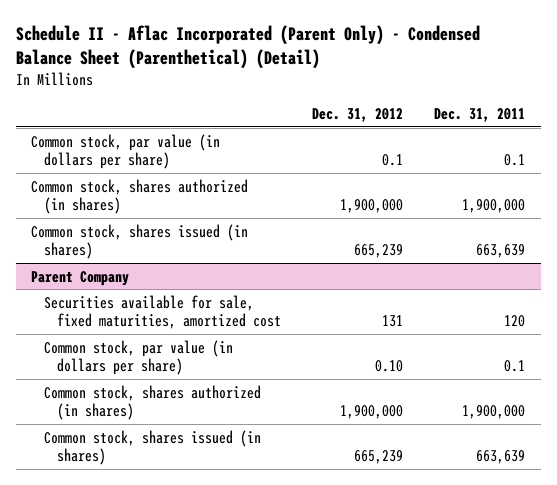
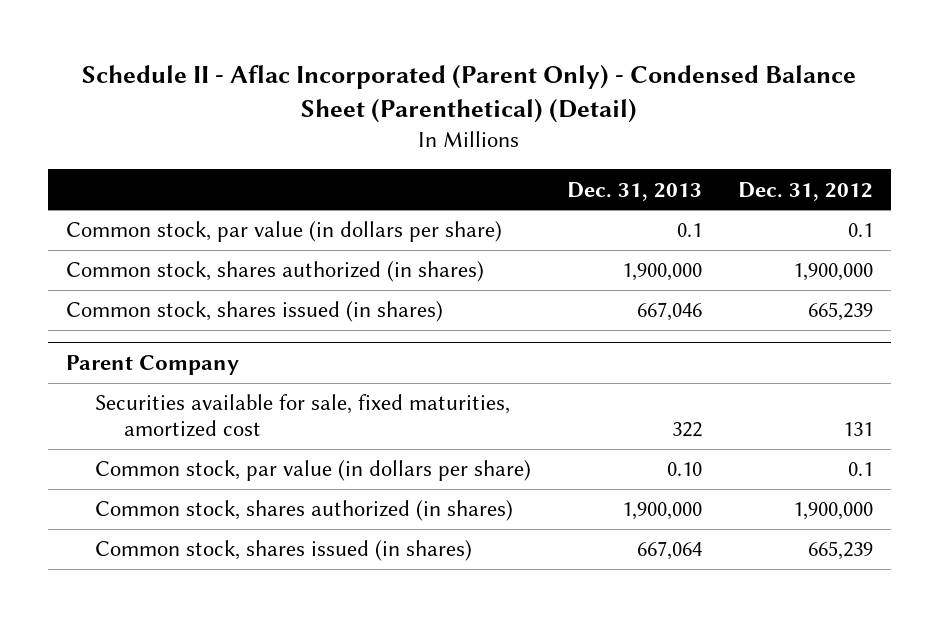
- | Dec. 31, 2012 | Dec. 31, 2011
+ | Dec. 31, 2013 | Dec. 31, 2012
@ Parent Company
- Common stock, par value (in dollars per share) | 0.10 | 0.1
+ Common stock, par value (in dollars per share) | 0.10 | 0.1

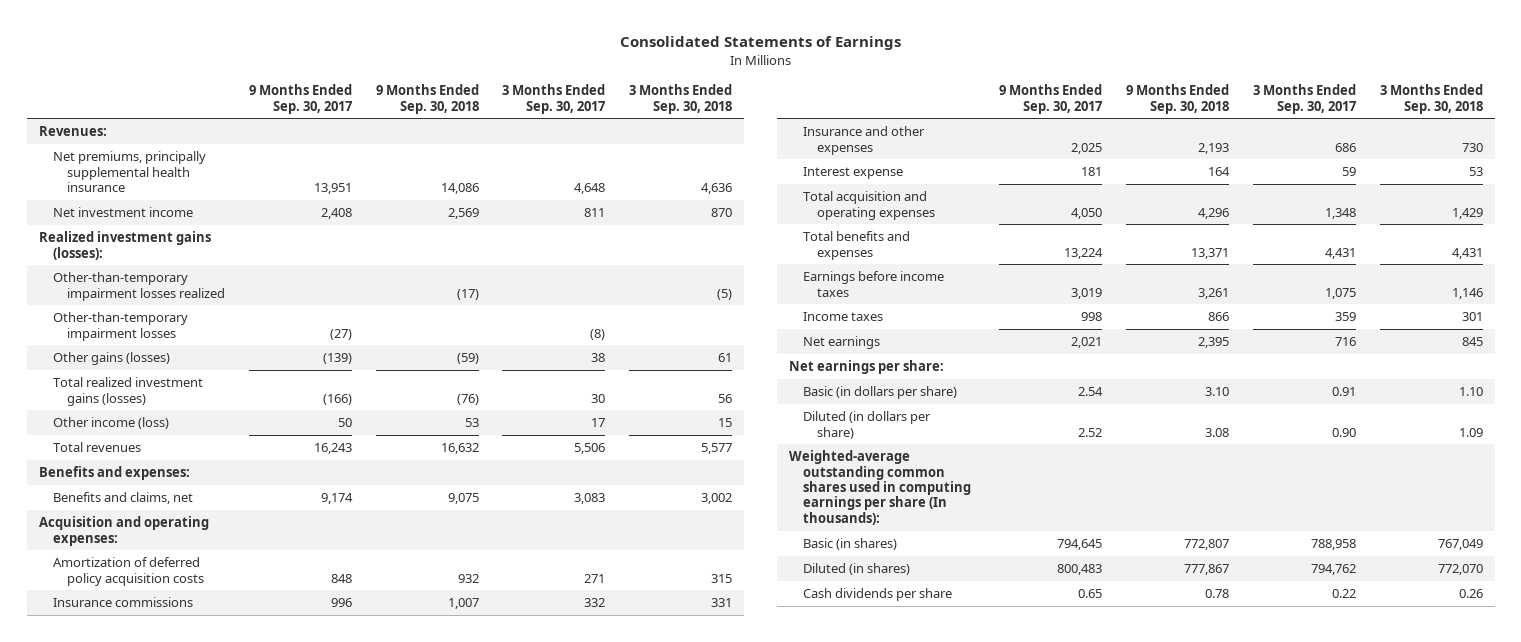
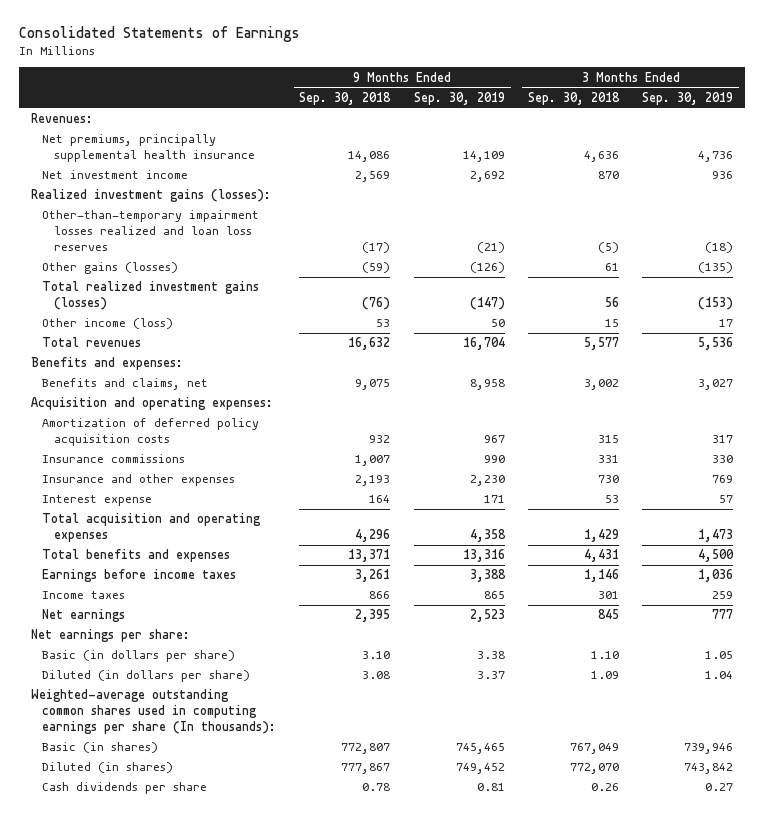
- | 9 Months Ended Sep. 30, 2017 | 9 Months Ended Sep. 30, 2018 | 3 Months Ended Sep. 30, 2017 | 3 Months Ended Sep. 30, 2018
+ | 9 Months Ended Sep. 30, 2018 | 9 Months Ended Sep. 30, 2019 | 3 Months Ended Sep. 30, 2018 | 3 Months Ended Sep. 30, 2019
- Other-than-temporary impairment losses realized | | (17) | | (5)
- Other-than-temporary impairment losses | (27) | | (8) |
+ Other-than-temporary impairment losses realized and loan loss reserves | (17) | (21) | (5) | (18)

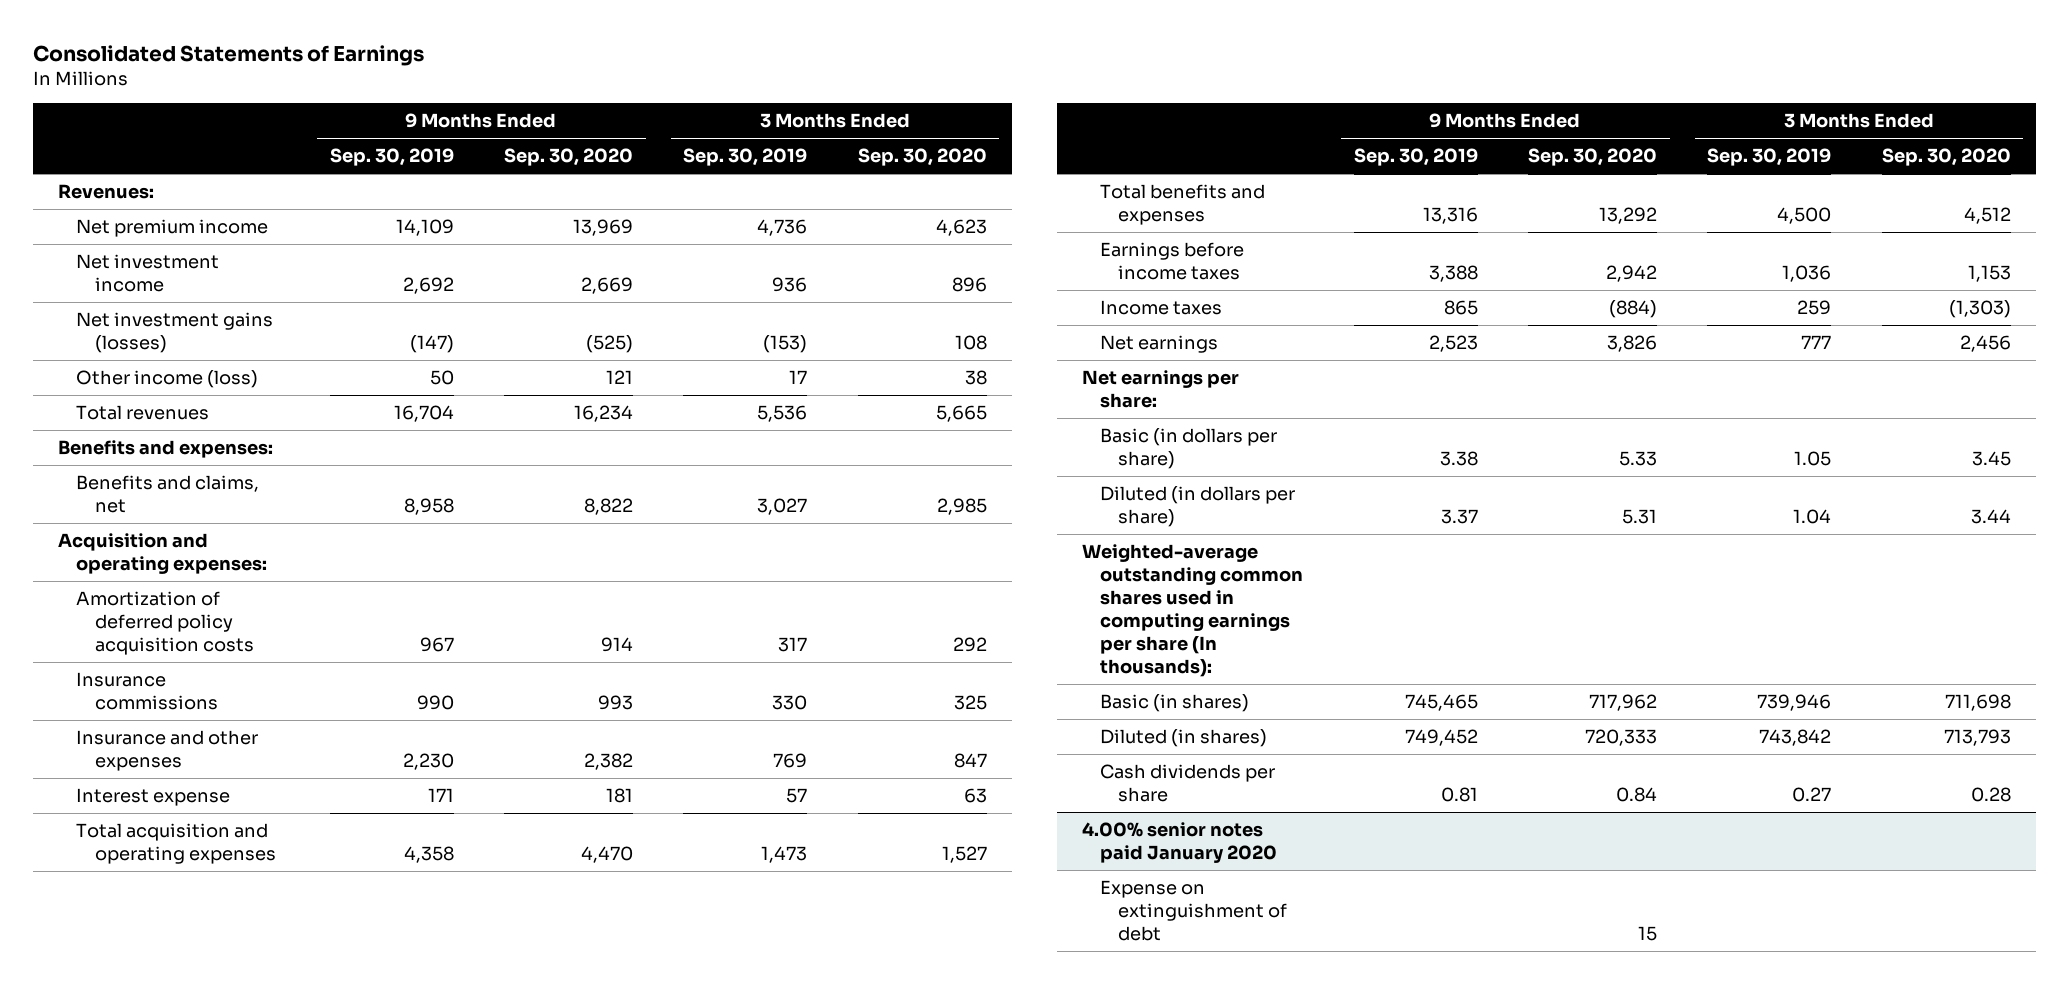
- | 9 Months Ended Sep. 30, 2018 | 9 Months Ended Sep. 30, 2019 | 3 Months Ended Sep. 30, 2018 | 3 Months Ended Sep. 30, 2019
+ | 9 Months Ended Sep. 30, 2019 | 9 Months Ended Sep. 30, 2020 | 3 Months Ended Sep. 30, 2019 | 3 Months Ended Sep. 30, 2020
- Net premiums, principally supplemental health insurance | 14,086 | 14,109 | 4,636 | 4,736
+ Net premium income | 14,109 | 13,969 | 4,736 | 4,623
- Realized investment gains (losses):
- Other-than-temporary impairment losses realized and loan loss reserves | (17) | (21) | (5) | (18)
- Other gains (losses) | (59) | (126) | 61 | (135)
- Total realized investment gains (losses) | (76) | (147) | 56 | (153)
+ Net investment gains (losses) | (147) | (525) | (153) | 108
+ 4.00% senior notes paid January 2020
+ Expense on extinguishment of debt | | 15 | |

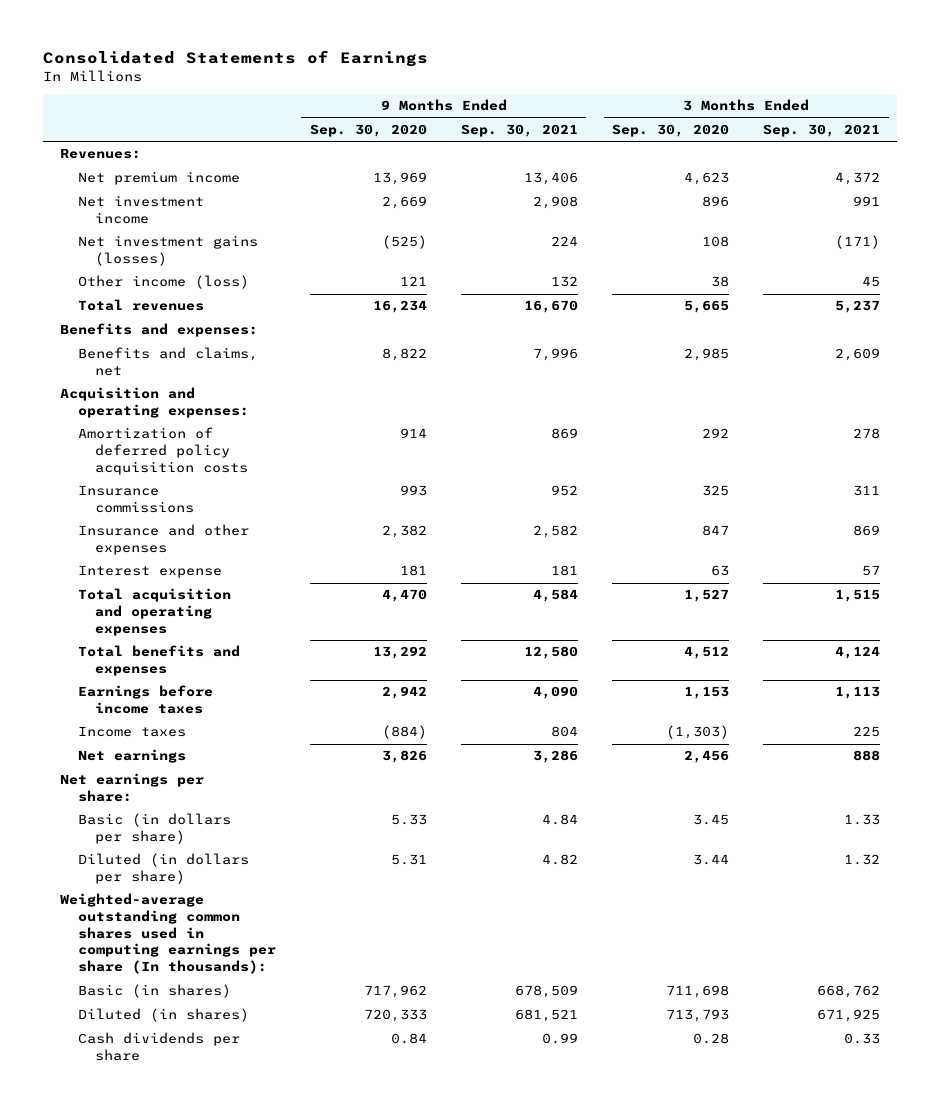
- | 9 Months Ended Sep. 30, 2019 | 9 Months Ended Sep. 30, 2020 | 3 Months Ended Sep. 30, 2019 | 3 Months Ended Sep. 30, 2020
+ | 9 Months Ended Sep. 30, 2020 | 9 Months Ended Sep. 30, 2021 | 3 Months Ended Sep. 30, 2020 | 3 Months Ended Sep. 30, 2021
- 4.00% senior notes paid January 2020
- Expense on extinguishment of debt | | 15 | |

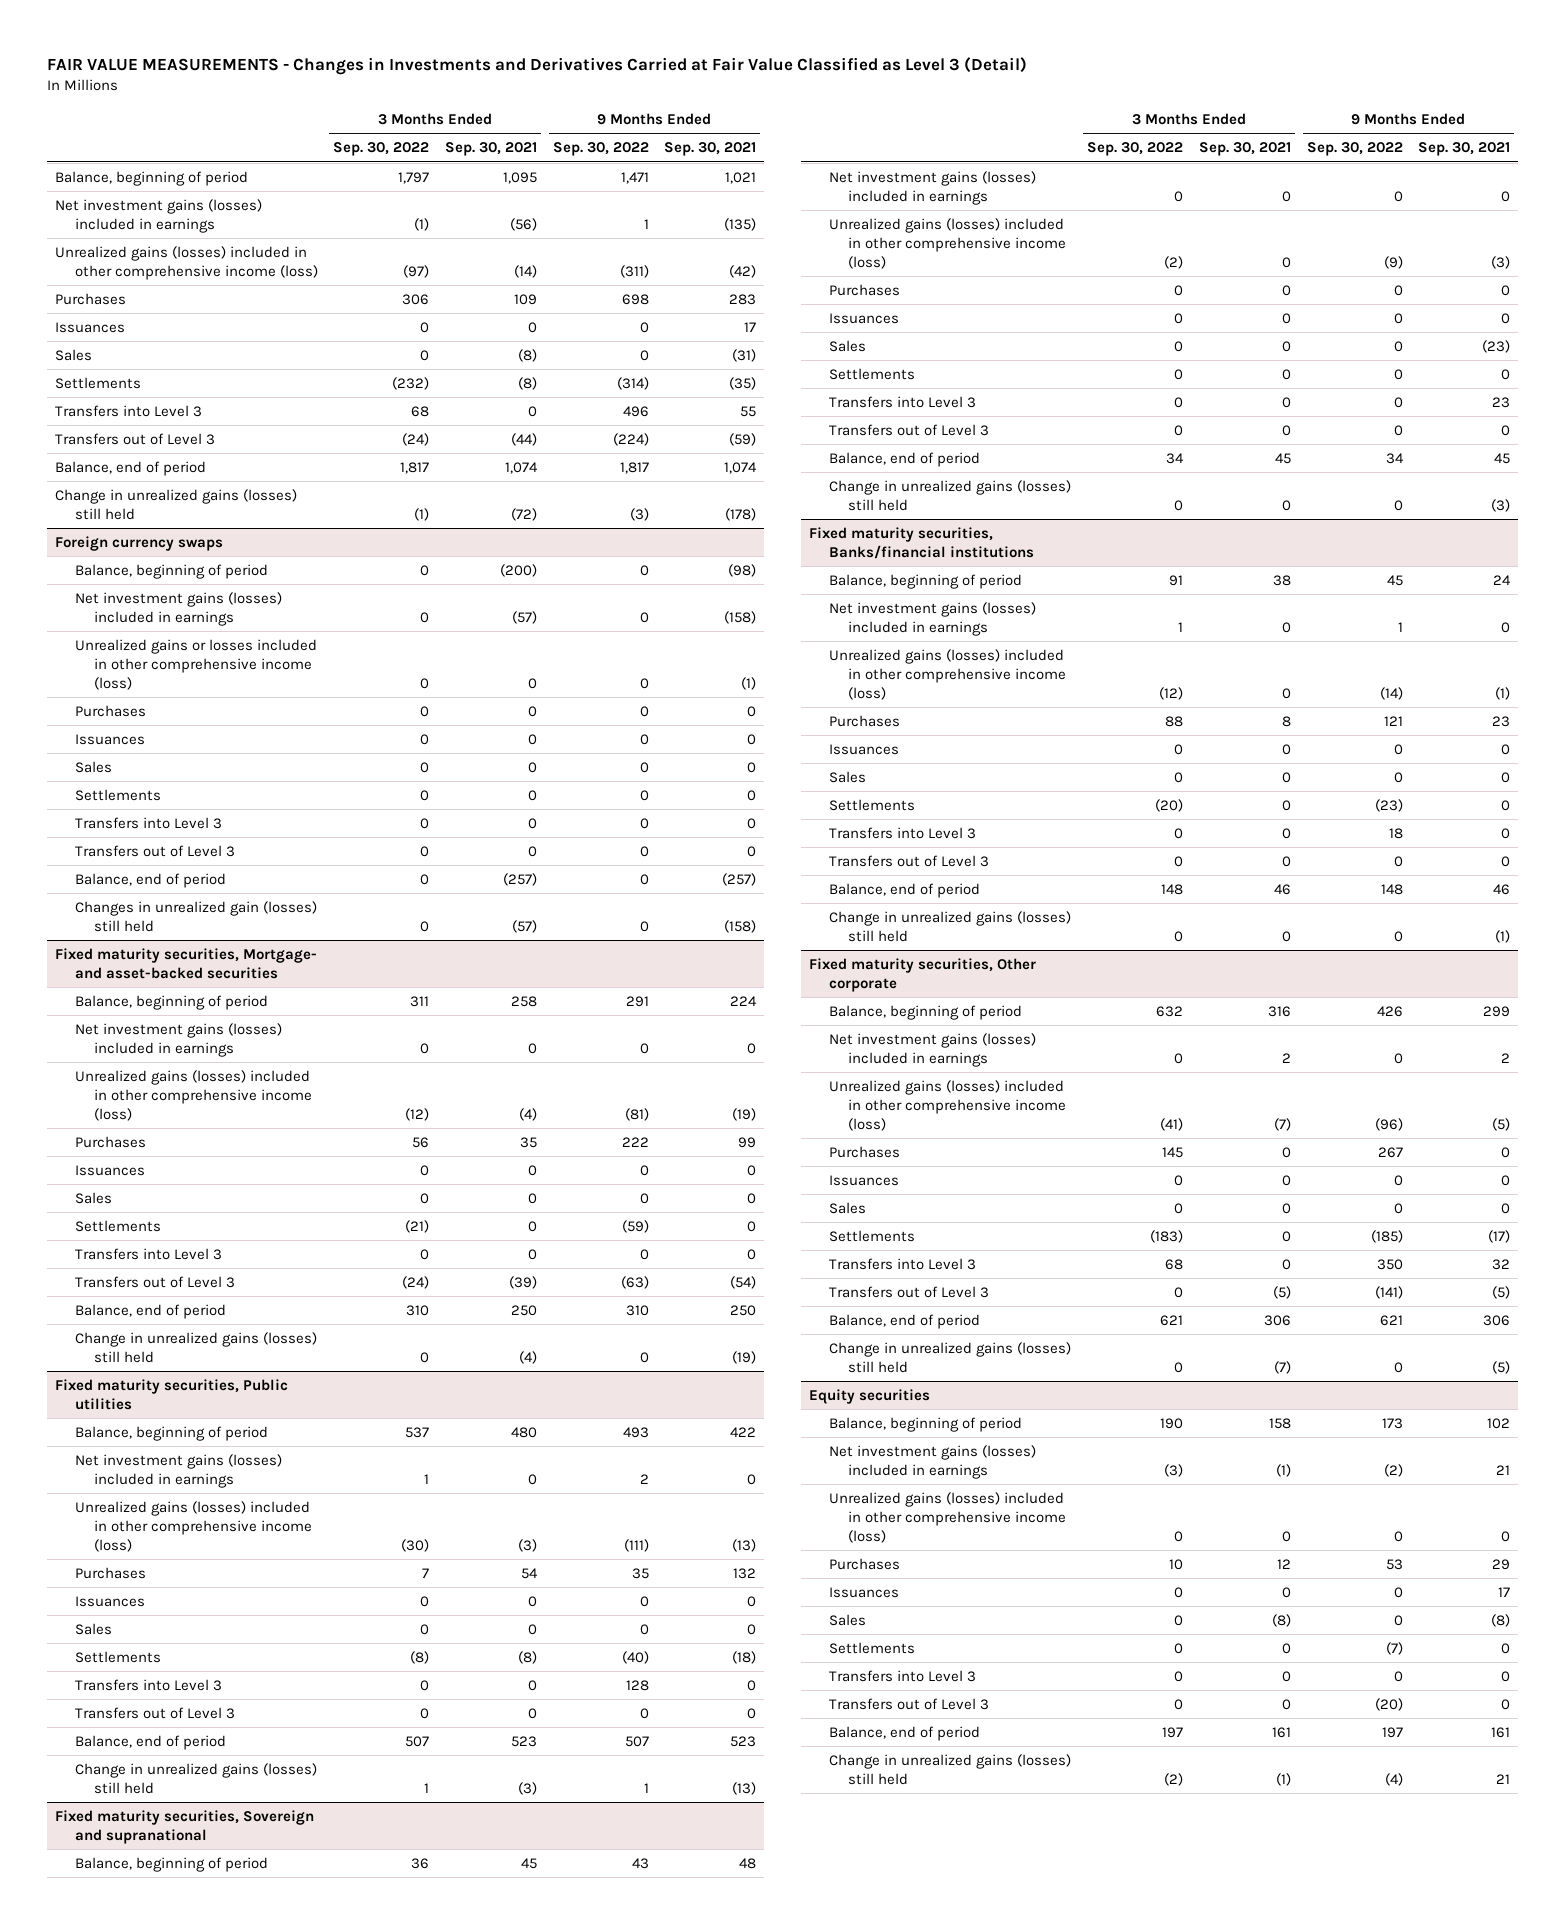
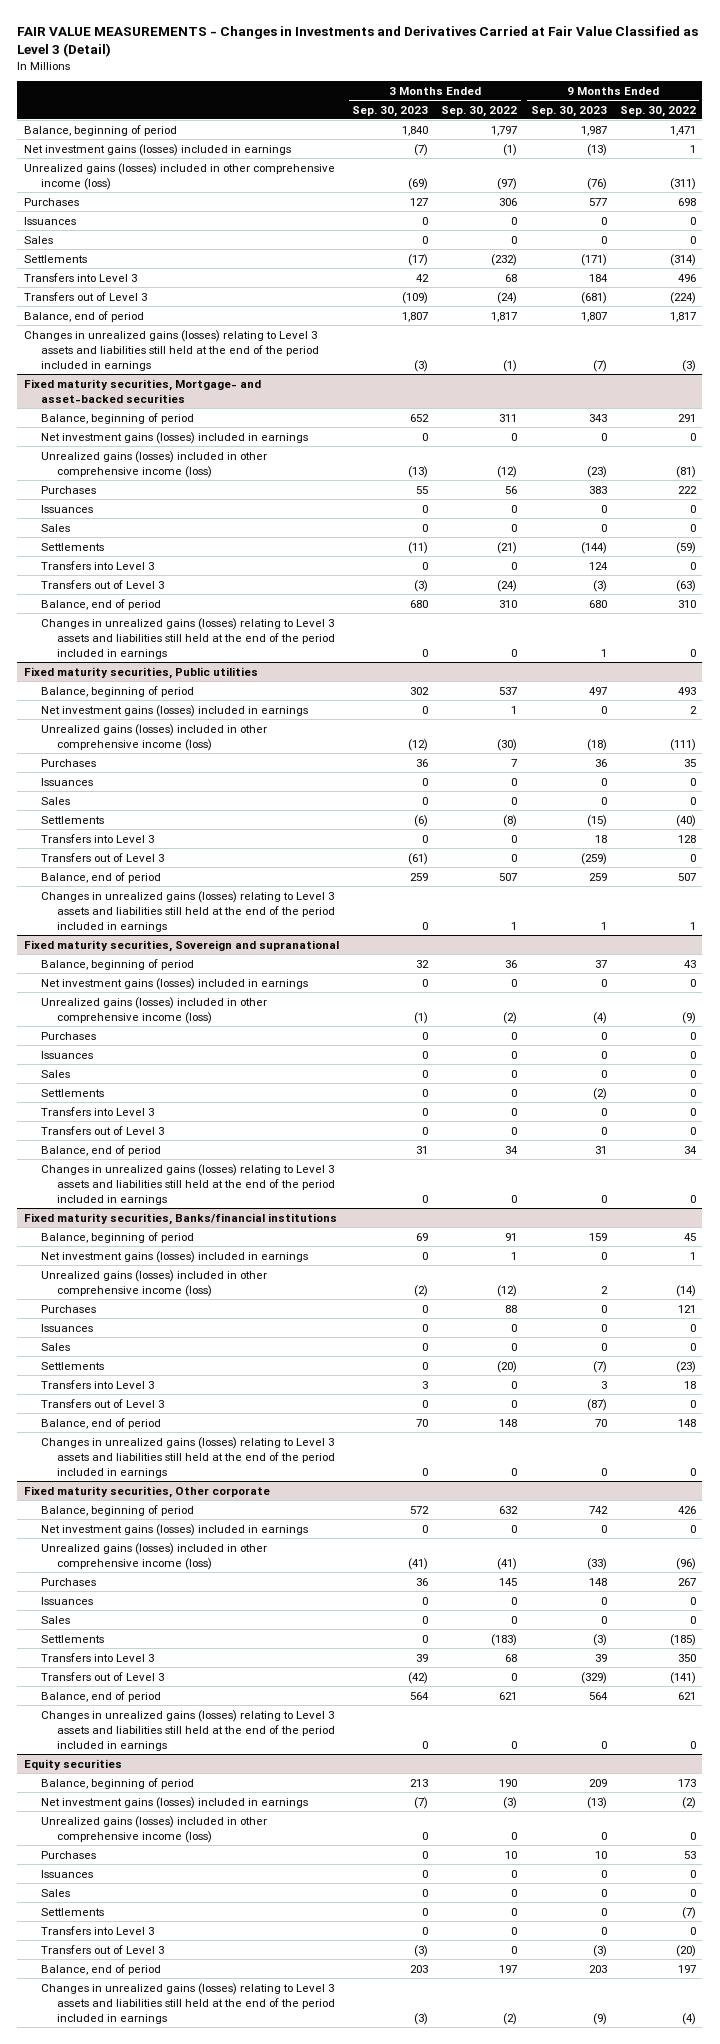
- | 3 Months Ended Sep. 30, 2022 | 3 Months Ended Sep. 30, 2021 | 9 Months Ended Sep. 30, 2022 | 9 Months Ended Sep. 30, 2021
+ | 3 Months Ended Sep. 30, 2023 | 3 Months Ended Sep. 30, 2022 | 9 Months Ended Sep. 30, 2023 | 9 Months Ended Sep. 30, 2022
- Change in unrealized gains (losses) still held | (1) | (72) | (3) | (178)
- Foreign currency swaps
- Balance, beginning of period | 0 | (200) | 0 | (98)
- Net investment gains (losses) included in earnings | 0 | (57) | 0 | (158)
- Unrealized gains or losses included in other comprehensive income (loss) | 0 | 0 | 0 | (1)
- Purchases | 0 | 0 | 0 | 0
- Issuances | 0 | 0 | 0 | 0
- Sales | 0 | 0 | 0 | 0
- Settlements | 0 | 0 | 0 | 0
- Transfers into Level 3 | 0 | 0 | 0 | 0
- Transfers out of Level 3 | 0 | 0 | 0 | 0
- Balance, end of period | 0 | (257) | 0 | (257)
- Changes in unrealized gain (losses) still held | 0 | (57) | 0 | (158)
+ Changes in unrealized gains (losses) relating to Level 3 assets and liabilities still held at the end of the period included in earnings | (3) | (1) | (7) | (3)
@ Fixed maturity securities, Mortgage- and asset-backed securities
- Change in unrealized gains (losses) still held | 0 | (4) | 0 | (19)
+ Changes in unrealized gains (losses) relating to Level 3 assets and liabilities still held at the end of the period included in earnings | 0 | 0 | 1 | 0
@ Fixed maturity securities, Public utilities
- Change in unrealized gains (losses) still held | 1 | (3) | 1 | (13)
+ Changes in unrealized gains (losses) relating to Level 3 assets and liabilities still held at the end of the period included in earnings | 0 | 1 | 1 | 1
@ Fixed maturity securities, Sovereign and supranational
- Change in unrealized gains (losses) still held | 0 | 0 | 0 | (3)
+ Changes in unrealized gains (losses) relating to Level 3 assets and liabilities still held at the end of the period included in earnings | 0 | 0 | 0 | 0
@ Fixed maturity securities, Banks/financial institutions
- Change in unrealized gains (losses) still held | 0 | 0 | 0 | (1)
+ Changes in unrealized gains (losses) relating to Level 3 assets and liabilities still held at the end of the period included in earnings | 0 | 0 | 0 | 0
@ Fixed maturity securities, Other corporate
- Change in unrealized gains (losses) still held | 0 | (7) | 0 | (5)
+ Changes in unrealized gains (losses) relating to Level 3 assets and liabilities still held at the end of the period included in earnings | 0 | 0 | 0 | 0
@ Equity securities
- Change in unrealized gains (losses) still held | (2) | (1) | (4) | 21
+ Changes in unrealized gains (losses) relating to Level 3 assets and liabilities still held at the end of the period included in earnings | (3) | (2) | (9) | (4)

